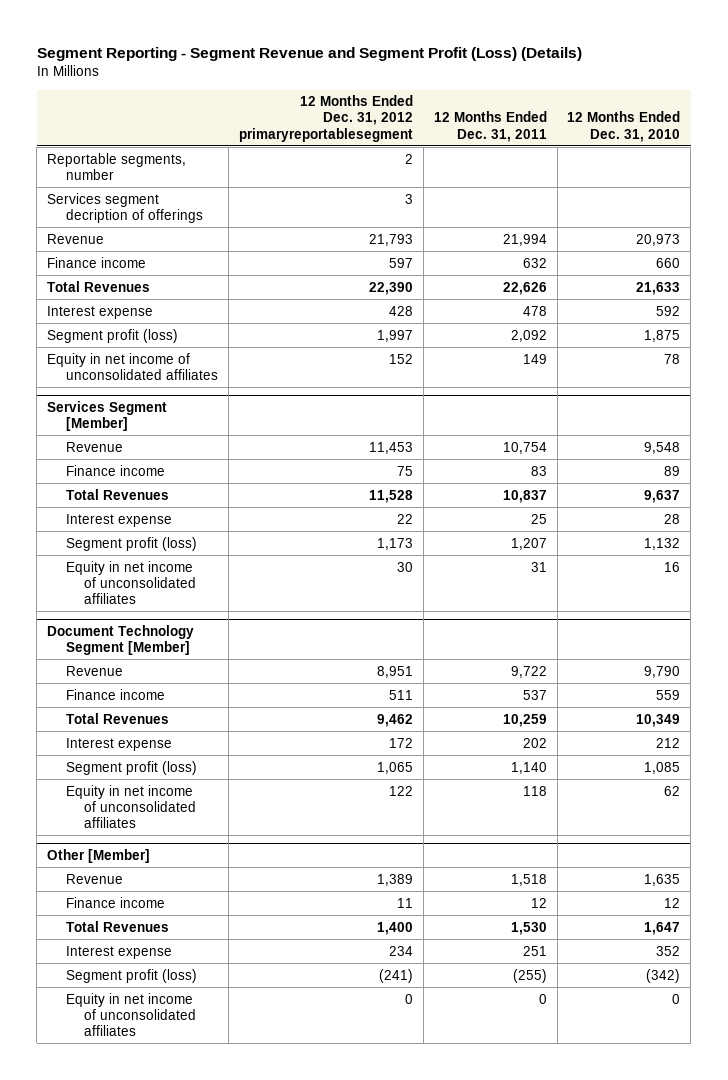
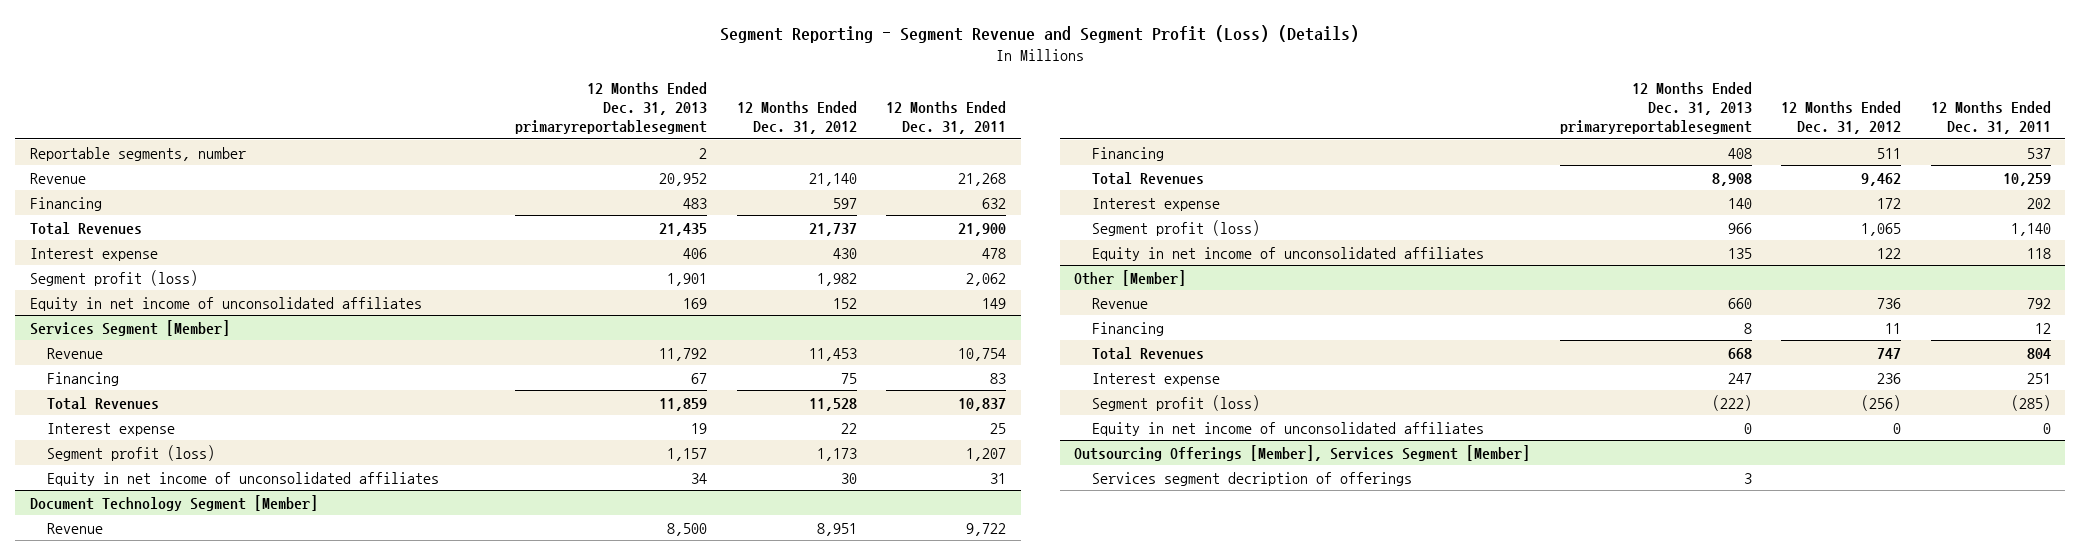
- | 12 Months Ended Dec. 31, 2012 primaryreportablesegment | 12 Months Ended Dec. 31, 2011 | 12 Months Ended Dec. 31, 2010
+ | 12 Months Ended Dec. 31, 2013 primaryreportablesegment | 12 Months Ended Dec. 31, 2012 | 12 Months Ended Dec. 31, 2011
- Services segment decription of offerings | 3 | |
- Revenue | 21,793 | 21,994 | 20,973
- Finance income | 597 | 632 | 660
- Total Revenues | 22,390 | 22,626 | 21,633
+ Revenue | 20,952 | 21,140 | 21,268
+ Financing | 483 | 597 | 632
+ Total Revenues | 21,435 | 21,737 | 21,900
- Segment profit (loss) | 1,997 | 2,092 | 1,875
+ Segment profit (loss) | 1,901 | 1,982 | 2,062
@ Services Segment [Member]
- Finance income | 75 | 83 | 89
+ Financing | 67 | 75 | 83
@ Document Technology Segment [Member]
- Finance income | 511 | 537 | 559
+ Financing | 408 | 511 | 537
@ Other [Member]
- Revenue | 1,389 | 1,518 | 1,635
- Finance income | 11 | 12 | 12
- Total Revenues | 1,400 | 1,530 | 1,647
+ Revenue | 660 | 736 | 792
+ Financing | 8 | 11 | 12
+ Total Revenues | 668 | 747 | 804
- Segment profit (loss) | (241) | (255) | (342)
+ Segment profit (loss) | (222) | (256) | (285)
+ Outsourcing Offerings [Member], Services Segment [Member]
+ Services segment decription of offerings | 3 | |

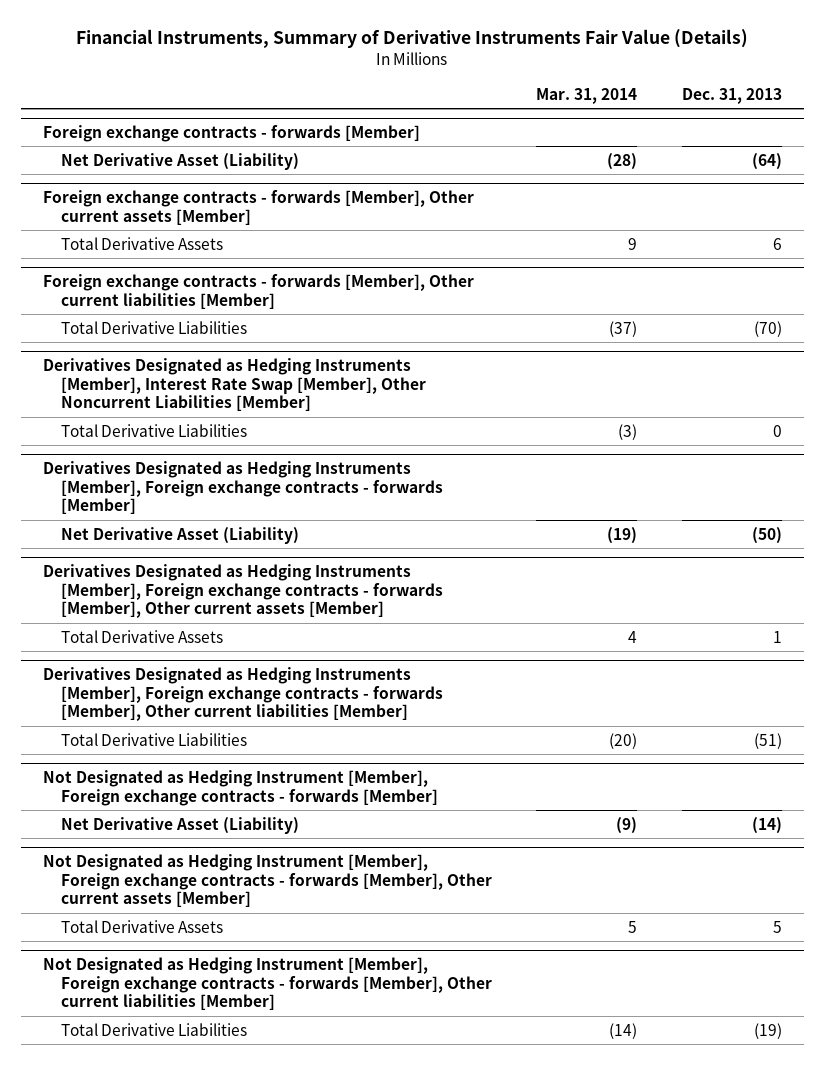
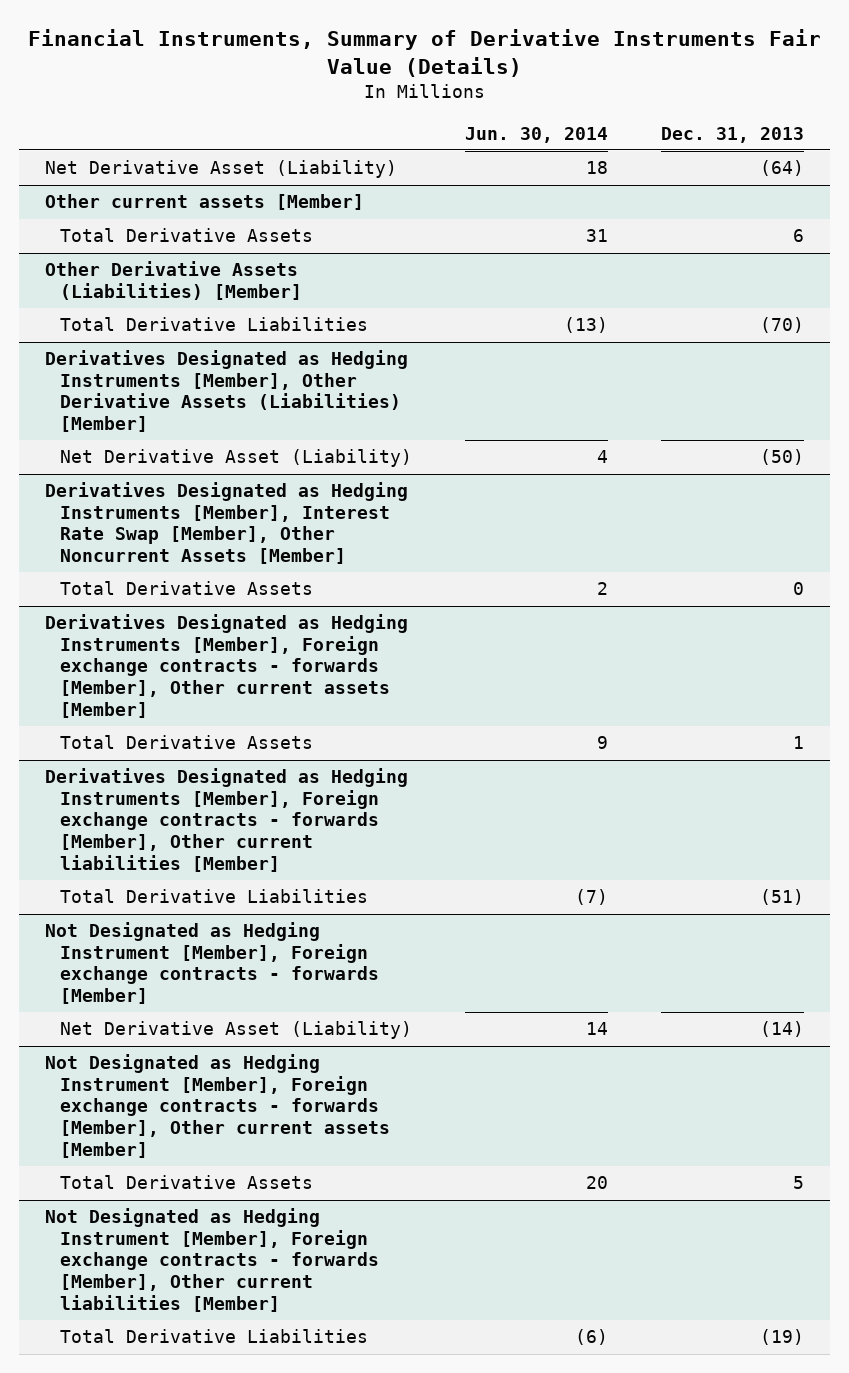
- | Mar. 31, 2014 | Dec. 31, 2013
+ | Jun. 30, 2014 | Dec. 31, 2013
- Foreign exchange contracts - forwards [Member]
- Foreign exchange contracts - forwards [Member], Other current assets [Member]
+ Other current assets [Member]
- Foreign exchange contracts - forwards [Member], Other current liabilities [Member]
+ Other Derivative Assets (Liabilities) [Member]
- Derivatives Designated as Hedging Instruments [Member], Interest Rate Swap [Member], Other Noncurrent Liabilities [Member]
- Total Derivative Liabilities | (3) | 0
- Derivatives Designated as Hedging Instruments [Member], Foreign exchange contracts - forwards [Member]
+ Derivatives Designated as Hedging Instruments [Member], Other Derivative Assets (Liabilities) [Member]
+ Derivatives Designated as Hedging Instruments [Member], Interest Rate Swap [Member], Other Noncurrent Assets [Member]
+ Total Derivative Assets | 2 | 0

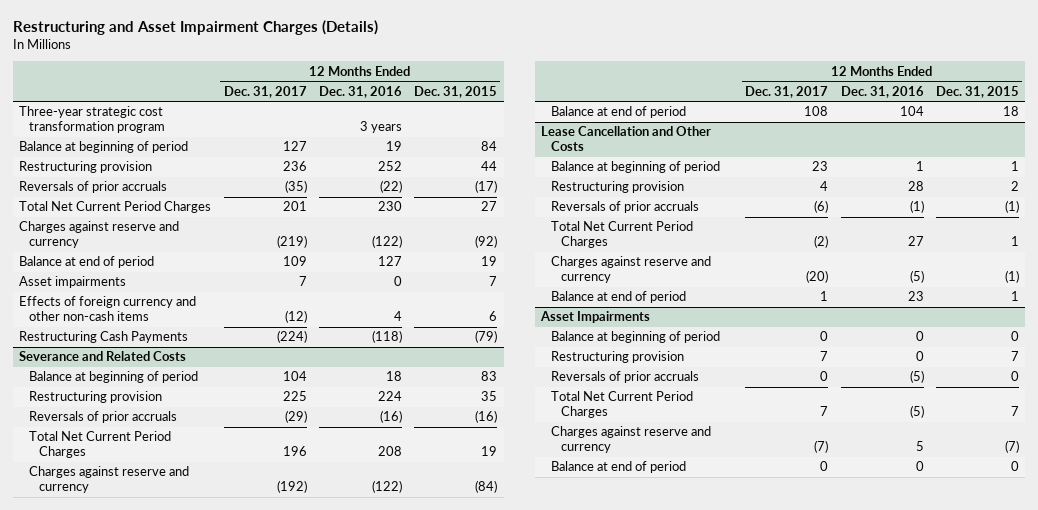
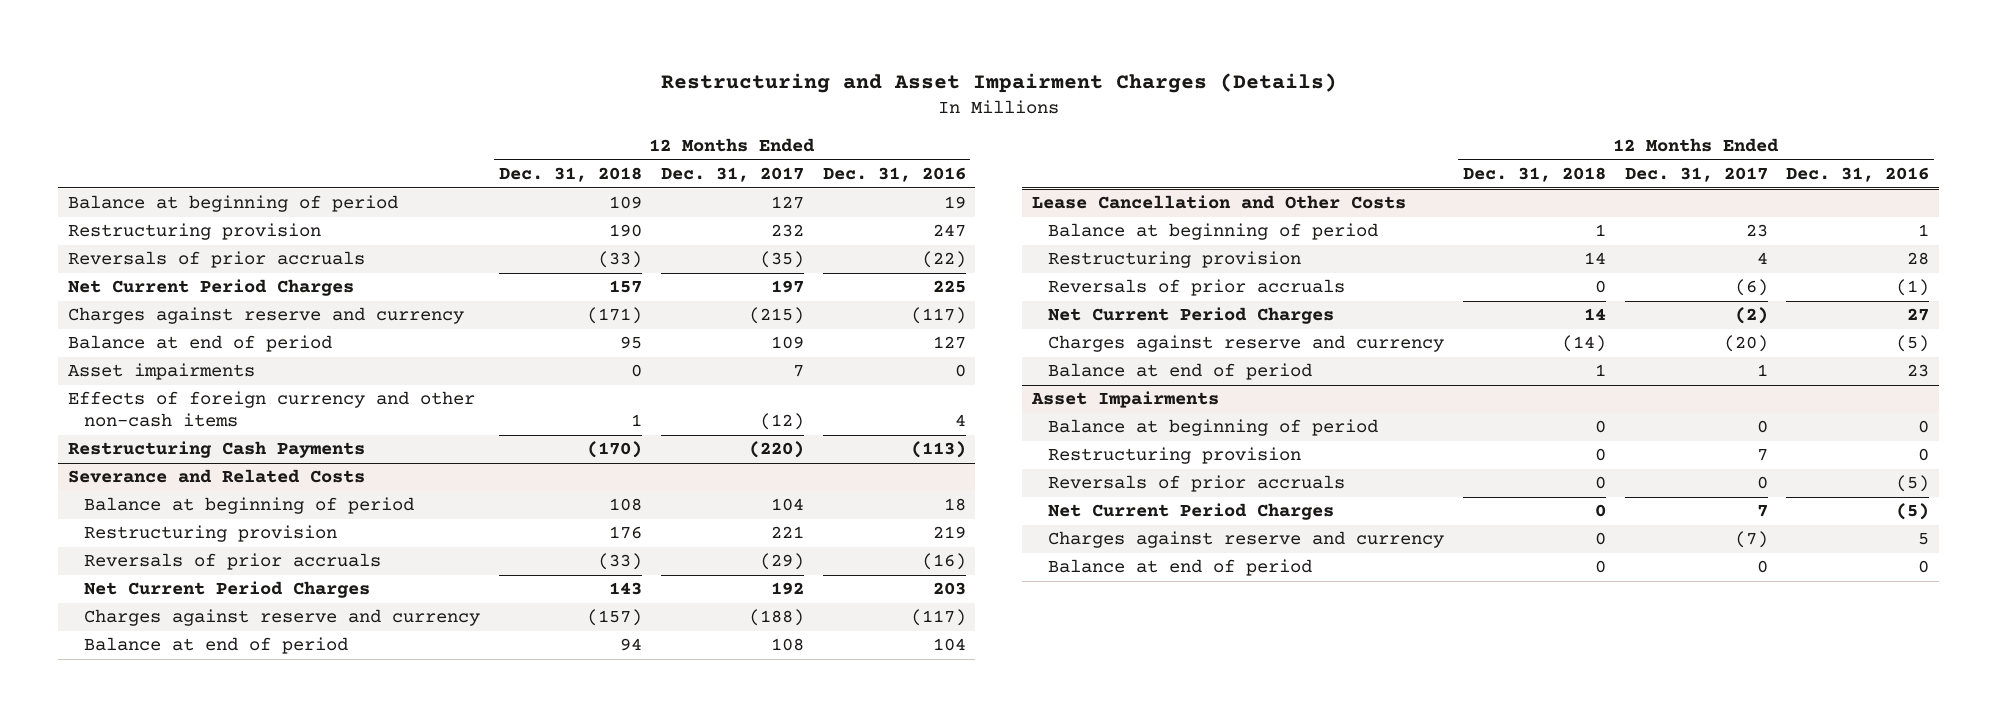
- | 12 Months Ended Dec. 31, 2017 | 12 Months Ended Dec. 31, 2016 | 12 Months Ended Dec. 31, 2015
+ | 12 Months Ended Dec. 31, 2018 | 12 Months Ended Dec. 31, 2017 | 12 Months Ended Dec. 31, 2016
- Three-year strategic cost transformation program | | 3 years |
- Restructuring provision | 236 | 252 | 44
+ Restructuring provision | 190 | 232 | 247
- Total Net Current Period Charges | 201 | 230 | 27
- Charges against reserve and currency | (219) | (122) | (92)
+ Net Current Period Charges | 157 | 197 | 225
+ Charges against reserve and currency | (171) | (215) | (117)
- Restructuring Cash Payments | (224) | (118) | (79)
+ Restructuring Cash Payments | (170) | (220) | (113)
@ Severance and Related Costs
- Restructuring provision | 225 | 224 | 35
+ Restructuring provision | 176 | 221 | 219
- Total Net Current Period Charges | 196 | 208 | 19
- Charges against reserve and currency | (192) | (122) | (84)
+ Net Current Period Charges | 143 | 192 | 203
+ Charges against reserve and currency | (157) | (188) | (117)
@ Lease Cancellation and Other Costs
- Total Net Current Period Charges | (2) | 27 | 1
+ Net Current Period Charges | 14 | (2) | 27
@ Asset Impairments
- Total Net Current Period Charges | 7 | (5) | 7
+ Net Current Period Charges | 0 | 7 | (5)

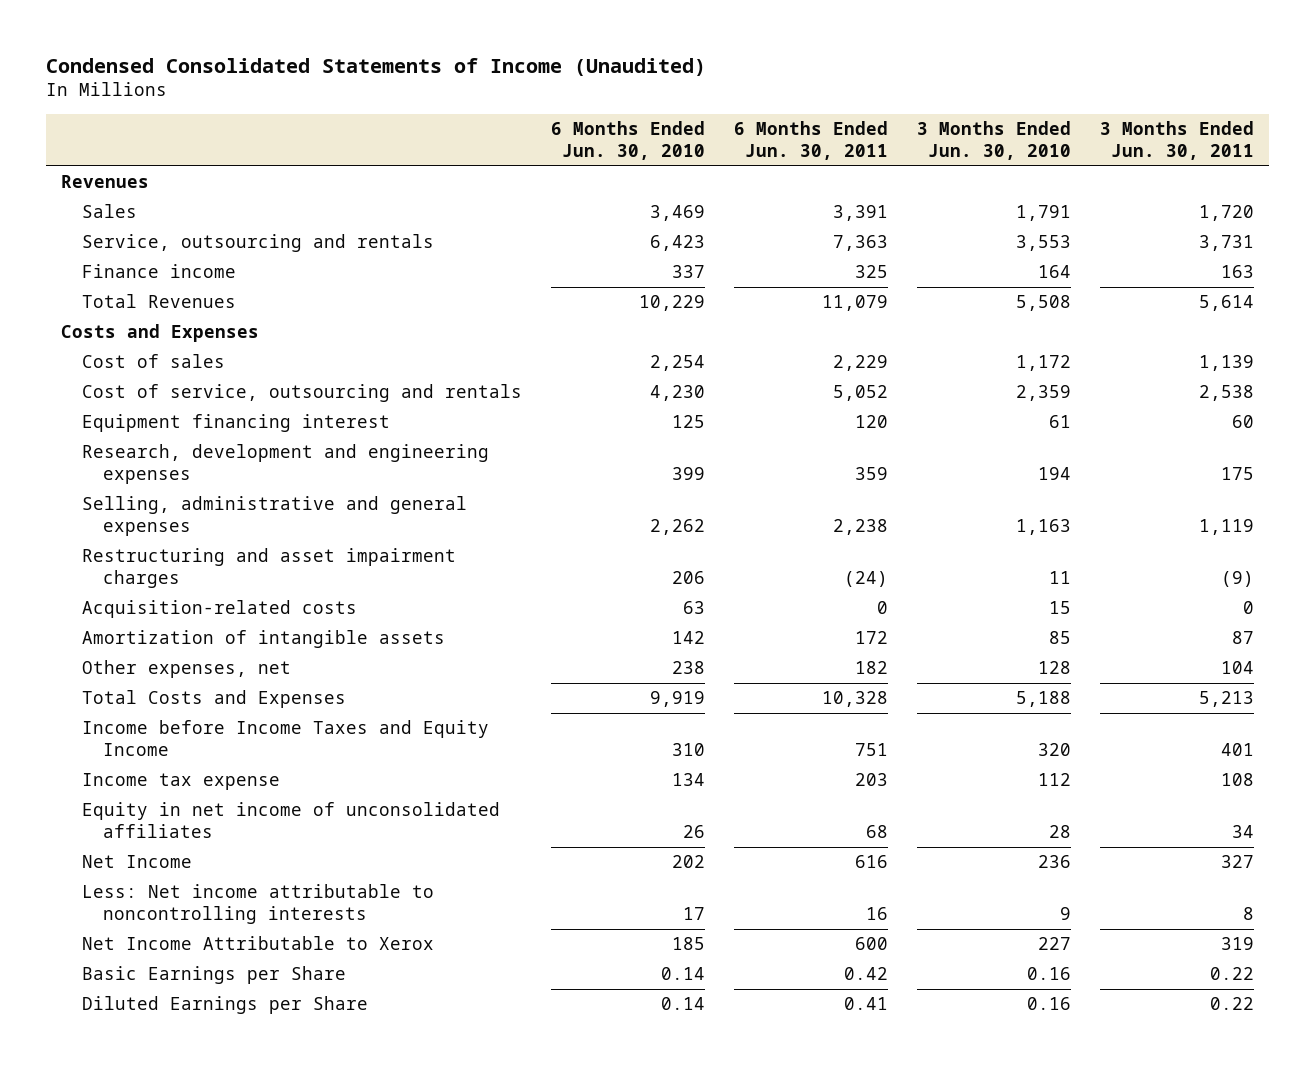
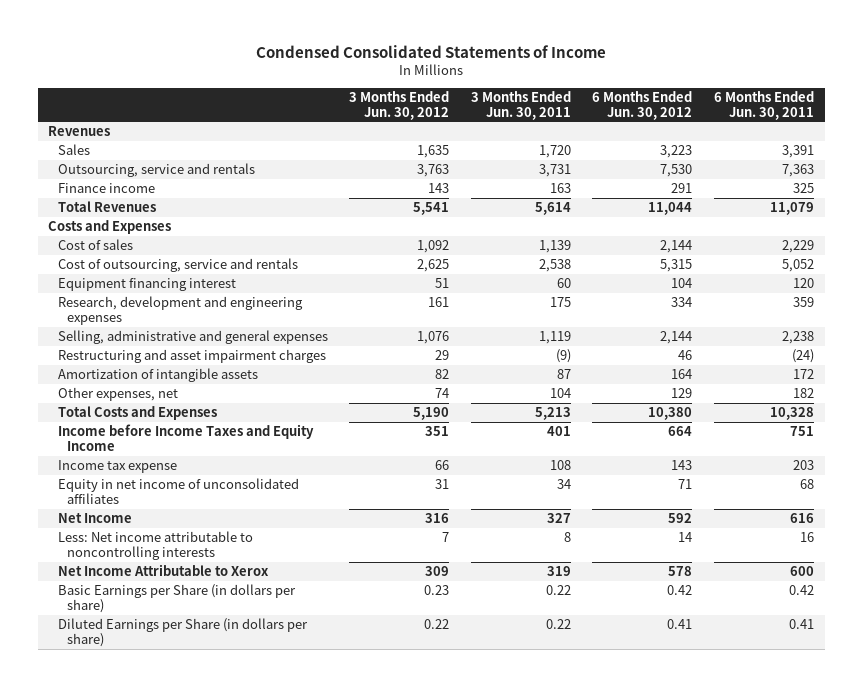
- Condensed Consolidated Statements of Income (Unaudited)
+ Condensed Consolidated Statements of Income
- | 6 Months Ended Jun. 30, 2010 | 6 Months Ended Jun. 30, 2011 | 3 Months Ended Jun. 30, 2010 | 3 Months Ended Jun. 30, 2011
+ | 3 Months Ended Jun. 30, 2012 | 3 Months Ended Jun. 30, 2011 | 6 Months Ended Jun. 30, 2012 | 6 Months Ended Jun. 30, 2011
- Service, outsourcing and rentals | 6,423 | 7,363 | 3,553 | 3,731
+ Outsourcing, service and rentals | 3,763 | 3,731 | 7,530 | 7,363
- Cost of service, outsourcing and rentals | 4,230 | 5,052 | 2,359 | 2,538
+ Cost of outsourcing, service and rentals | 2,625 | 2,538 | 5,315 | 5,052
- Acquisition-related costs | 63 | 0 | 15 | 0
- Basic Earnings per Share | 0.14 | 0.42 | 0.16 | 0.22
- Diluted Earnings per Share | 0.14 | 0.41 | 0.16 | 0.22
+ Basic Earnings per Share (in dollars per share) | 0.23 | 0.22 | 0.42 | 0.42
+ Diluted Earnings per Share (in dollars per share) | 0.22 | 0.22 | 0.41 | 0.41

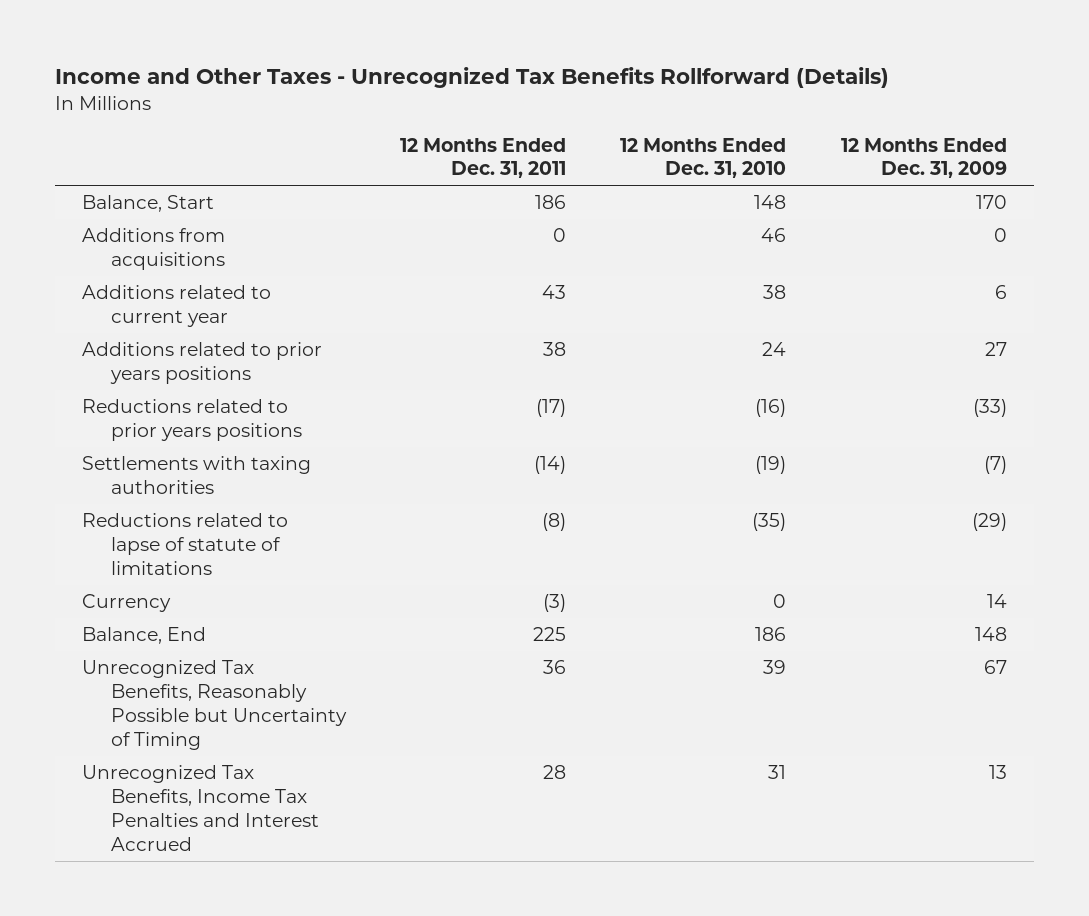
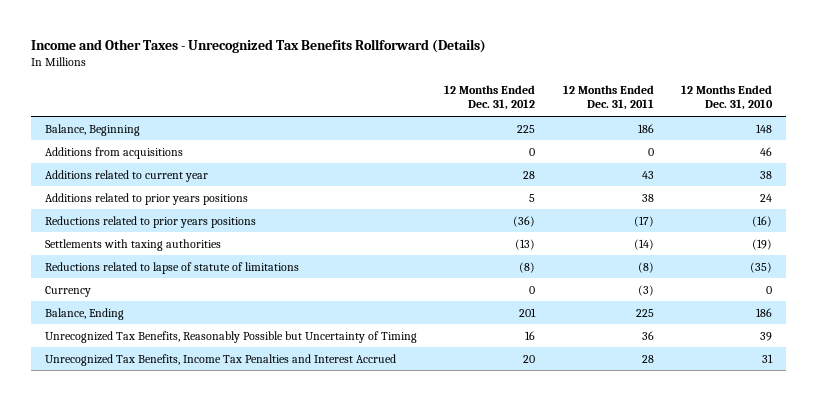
- | 12 Months Ended Dec. 31, 2011 | 12 Months Ended Dec. 31, 2010 | 12 Months Ended Dec. 31, 2009
+ | 12 Months Ended Dec. 31, 2012 | 12 Months Ended Dec. 31, 2011 | 12 Months Ended Dec. 31, 2010
- Balance, Start | 186 | 148 | 170
+ Balance, Beginning | 225 | 186 | 148
- Balance, End | 225 | 186 | 148
+ Balance, Ending | 201 | 225 | 186

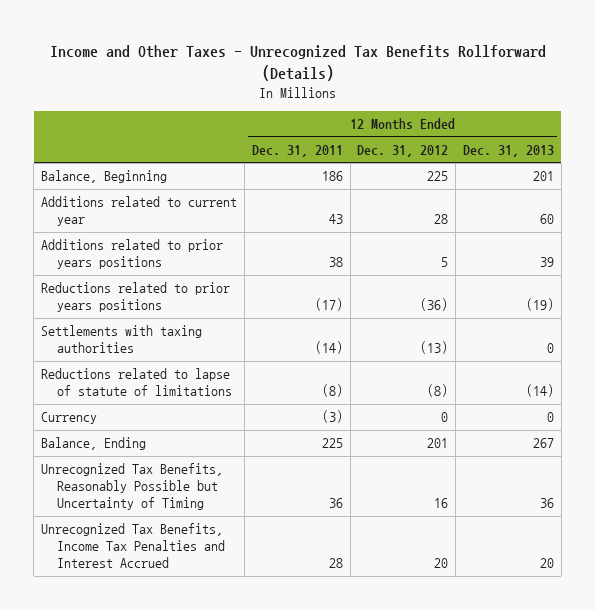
- | 12 Months Ended Dec. 31, 2012 | 12 Months Ended Dec. 31, 2011 | 12 Months Ended Dec. 31, 2010
+ | 12 Months Ended Dec. 31, 2011 | 12 Months Ended Dec. 31, 2012 | 12 Months Ended Dec. 31, 2013
- Additions from acquisitions | 0 | 0 | 46

